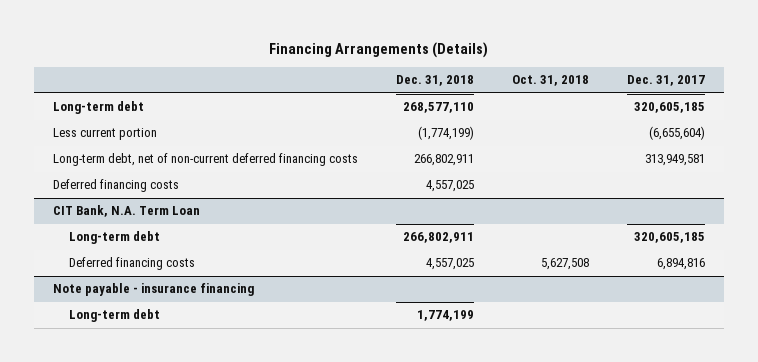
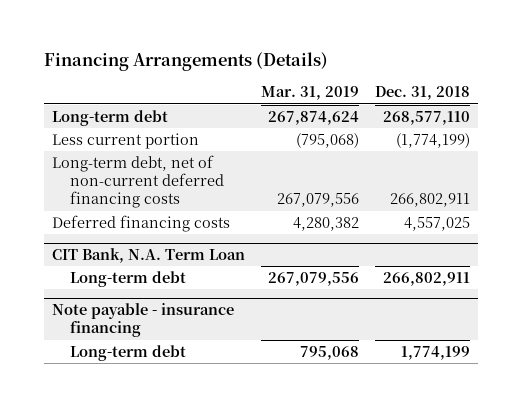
- | Dec. 31, 2018 | Oct. 31, 2018 | Dec. 31, 2017
+ | Mar. 31, 2019 | Dec. 31, 2018
@ CIT Bank, N.A. Term Loan
- Deferred financing costs | 4,557,025 | 5,627,508 | 6,894,816

